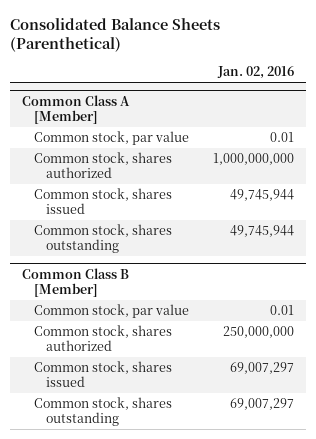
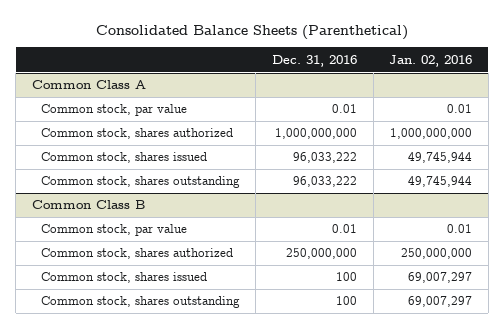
- | Jan. 02, 2016
+ | Dec. 31, 2016 | Jan. 02, 2016
- Common Class A [Member]
+ Common Class A
- Common Class B [Member]
+ Common Class B

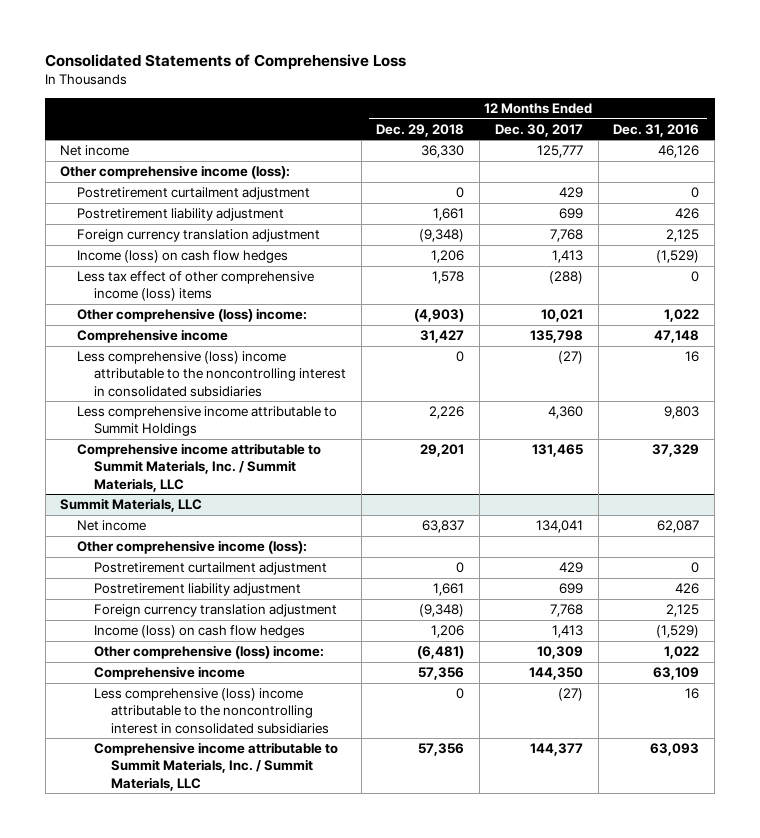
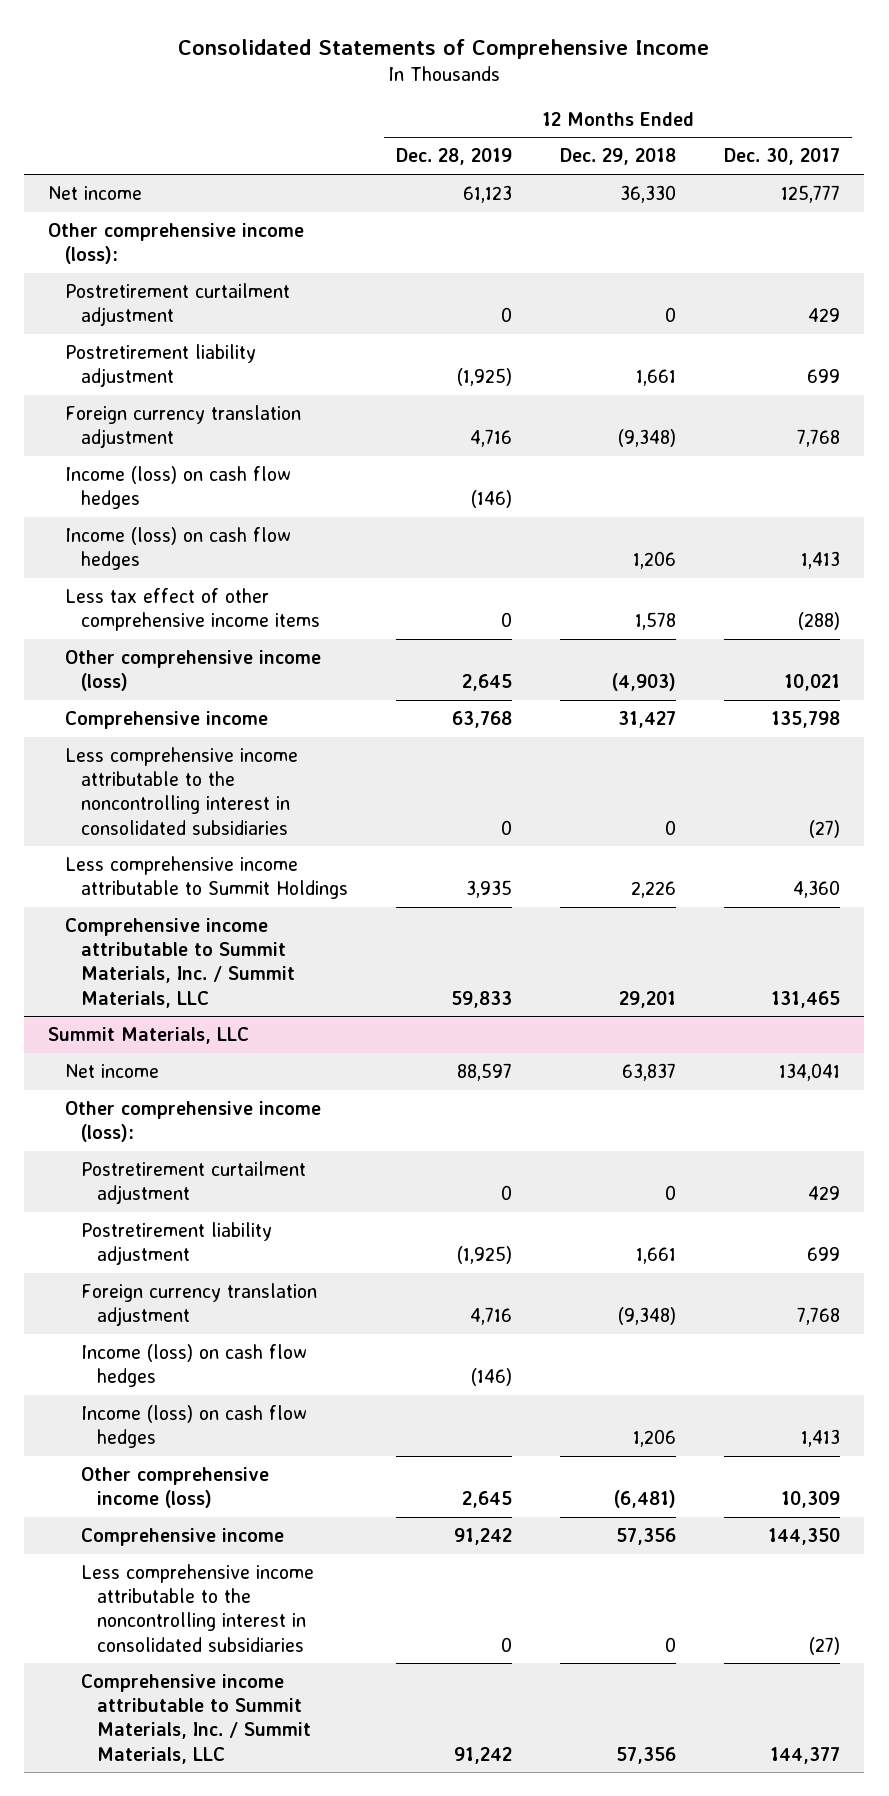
- Consolidated Statements of Comprehensive Loss
+ Consolidated Statements of Comprehensive Income
- | 12 Months Ended Dec. 29, 2018 | 12 Months Ended Dec. 30, 2017 | 12 Months Ended Dec. 31, 2016
+ | 12 Months Ended Dec. 28, 2019 | 12 Months Ended Dec. 29, 2018 | 12 Months Ended Dec. 30, 2017
+ Income (loss) on cash flow hedges | (146) | |
- Less tax effect of other comprehensive income (loss) items | 1,578 | (288) | 0
- Other comprehensive (loss) income: | (4,903) | 10,021 | 1,022
+ Less tax effect of other comprehensive income items | 0 | 1,578 | (288)
+ Other comprehensive income (loss) | 2,645 | (4,903) | 10,021
- Less comprehensive (loss) income attributable to the noncontrolling interest in consolidated subsidiaries | 0 | (27) | 16
+ Less comprehensive income attributable to the noncontrolling interest in consolidated subsidiaries | 0 | 0 | (27)
@ Summit Materials, LLC
+ Income (loss) on cash flow hedges | (146) | |
- Other comprehensive (loss) income: | (6,481) | 10,309 | 1,022
+ Other comprehensive income (loss) | 2,645 | (6,481) | 10,309
- Less comprehensive (loss) income attributable to the noncontrolling interest in consolidated subsidiaries | 0 | (27) | 16
+ Less comprehensive income attributable to the noncontrolling interest in consolidated subsidiaries | 0 | 0 | (27)

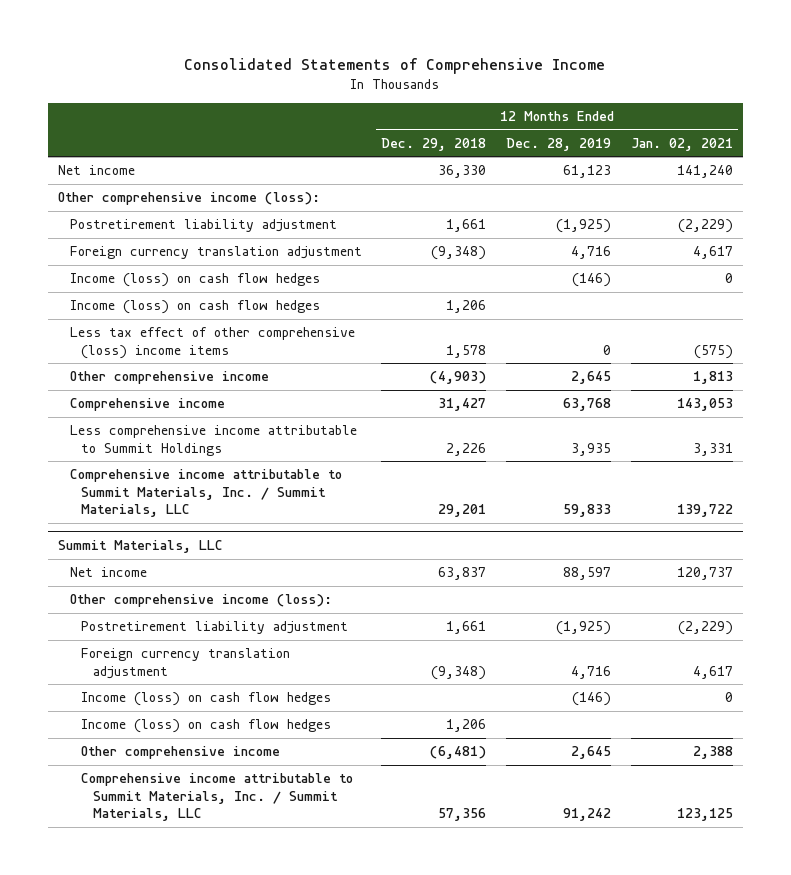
- | 12 Months Ended Dec. 28, 2019 | 12 Months Ended Dec. 29, 2018 | 12 Months Ended Dec. 30, 2017
+ | 12 Months Ended Dec. 29, 2018 | 12 Months Ended Dec. 28, 2019 | 12 Months Ended Jan. 02, 2021
- Postretirement curtailment adjustment | 0 | 0 | 429
- Less tax effect of other comprehensive income items | 0 | 1,578 | (288)
- Other comprehensive income (loss) | 2,645 | (4,903) | 10,021
+ Less tax effect of other comprehensive (loss) income items | 1,578 | 0 | (575)
+ Other comprehensive income | (4,903) | 2,645 | 1,813
- Less comprehensive income attributable to the noncontrolling interest in consolidated subsidiaries | 0 | 0 | (27)
@ Summit Materials, LLC
- Postretirement curtailment adjustment | 0 | 0 | 429
- Other comprehensive income (loss) | 2,645 | (6,481) | 10,309
- Comprehensive income | 91,242 | 57,356 | 144,350
- Less comprehensive income attributable to the noncontrolling interest in consolidated subsidiaries | 0 | 0 | (27)
+ Other comprehensive income | (6,481) | 2,645 | 2,388

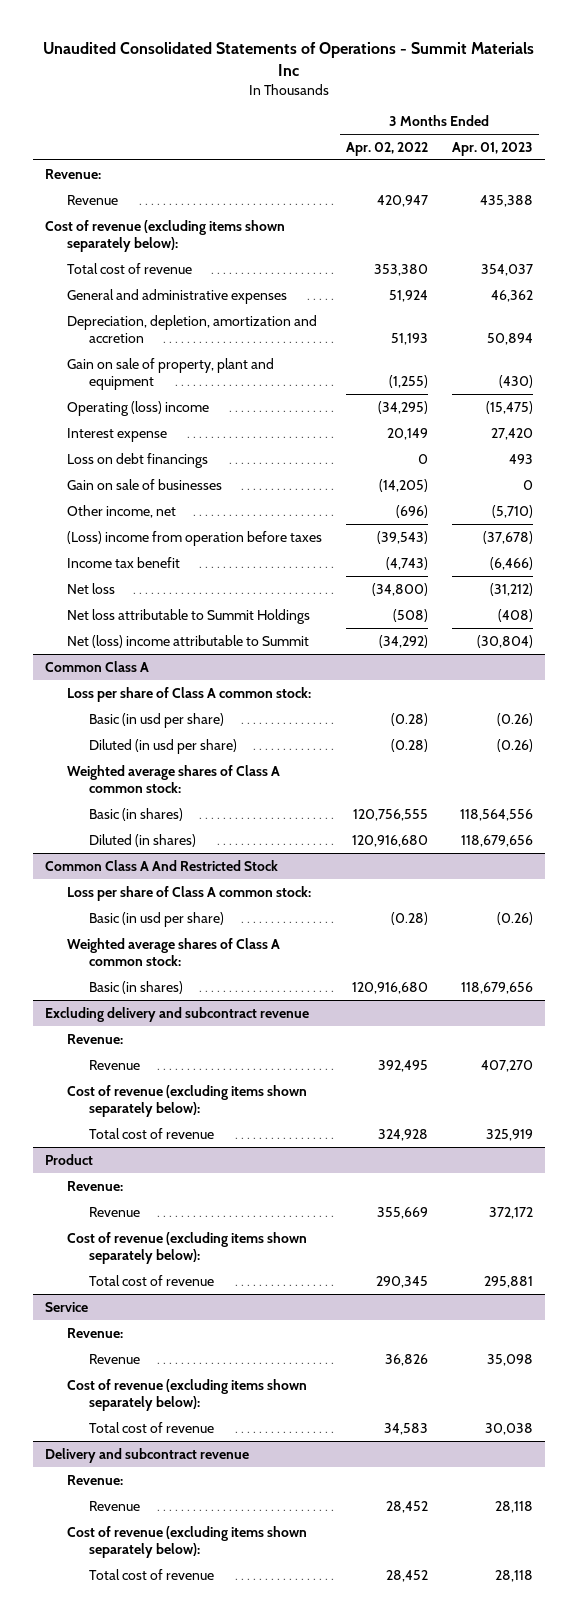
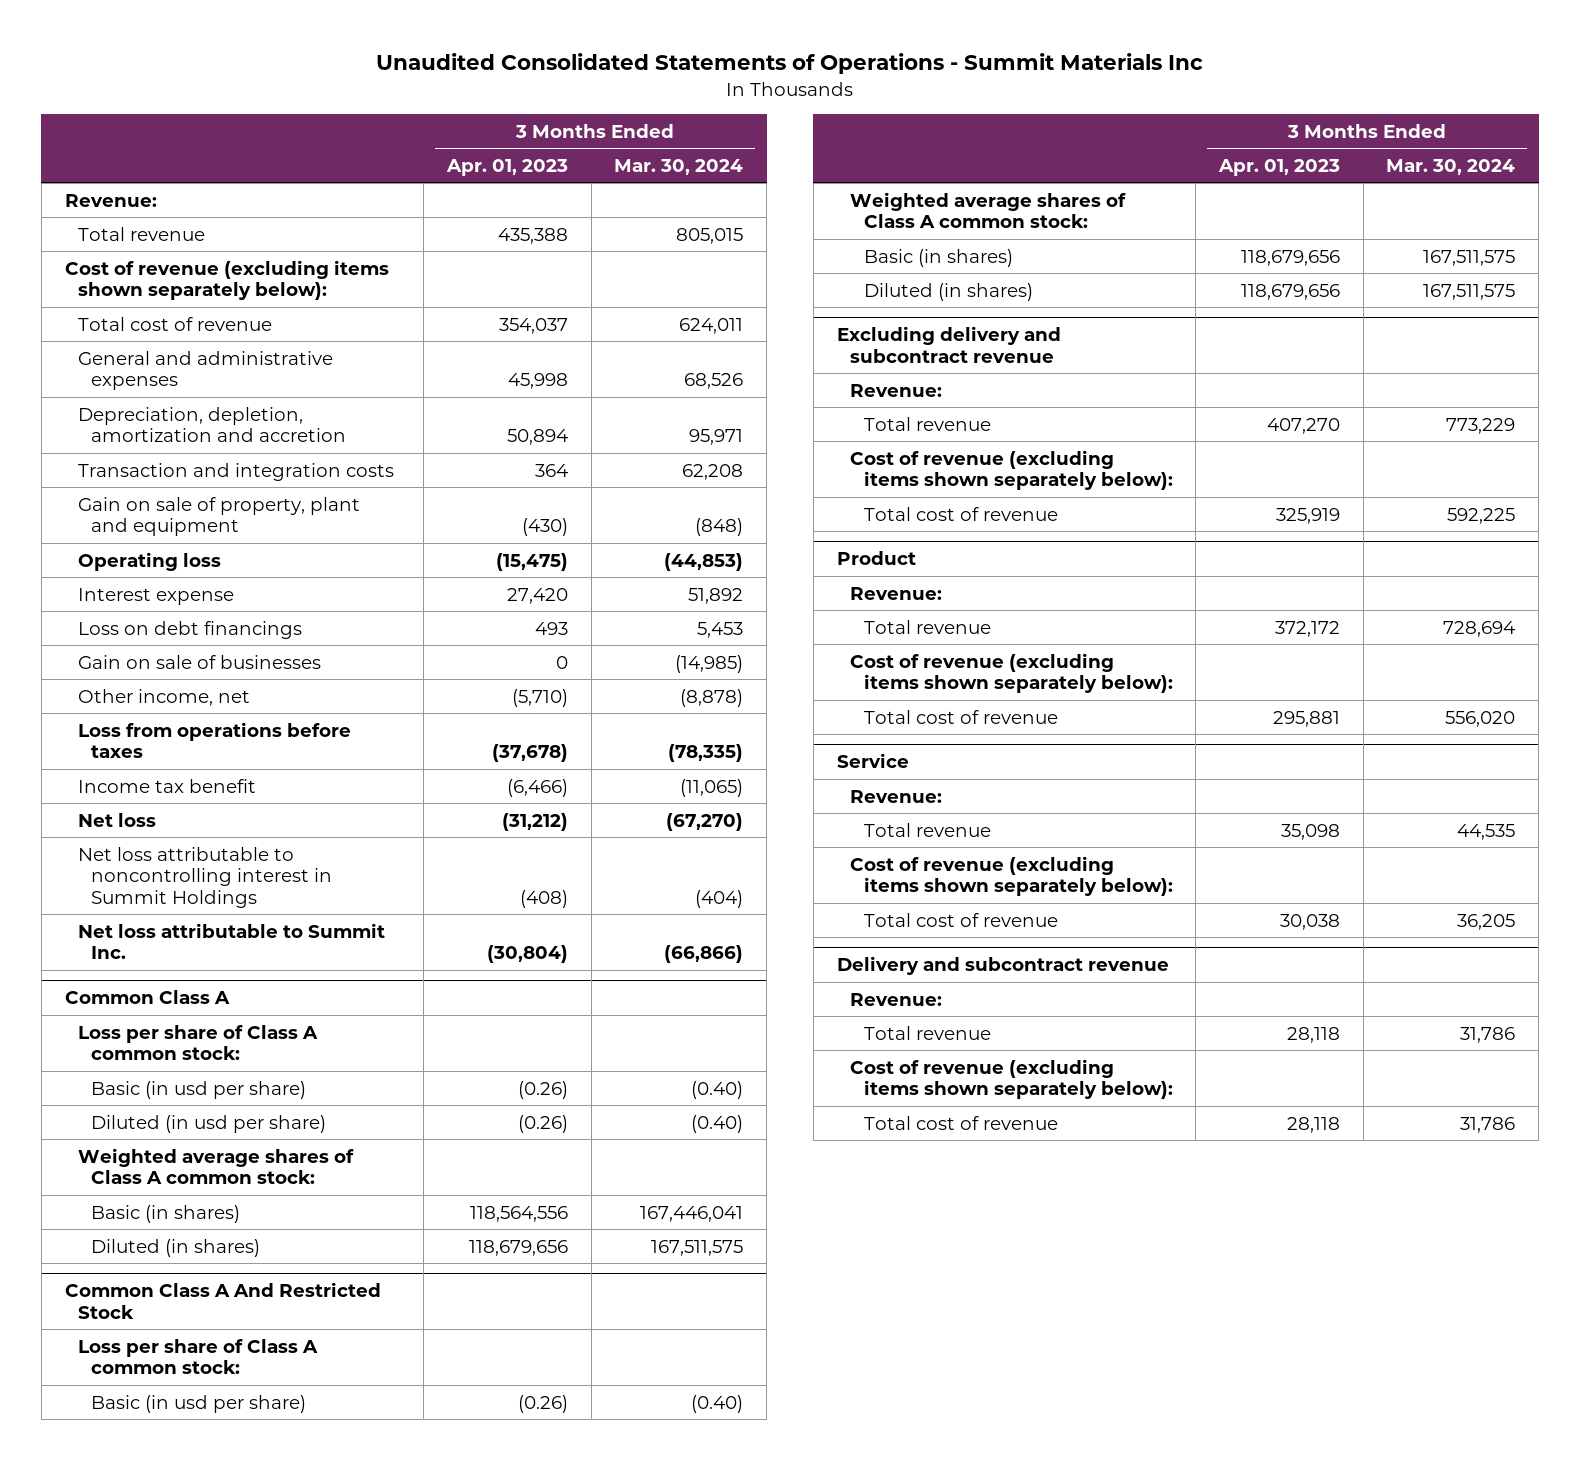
- | 3 Months Ended Apr. 02, 2022 | 3 Months Ended Apr. 01, 2023
+ | 3 Months Ended Apr. 01, 2023 | 3 Months Ended Mar. 30, 2024
- Revenue | 420,947 | 435,388
+ Total revenue | 435,388 | 805,015
- General and administrative expenses | 51,924 | 46,362
+ General and administrative expenses | 45,998 | 68,526
+ Transaction and integration costs | 364 | 62,208
- Operating (loss) income | (34,295) | (15,475)
+ Operating loss | (15,475) | (44,853)
- (Loss) income from operation before taxes | (39,543) | (37,678)
+ Loss from operations before taxes | (37,678) | (78,335)
- Net loss attributable to Summit Holdings | (508) | (408)
- Net (loss) income attributable to Summit | (34,292) | (30,804)
+ Net loss attributable to noncontrolling interest in Summit Holdings | (408) | (404)
+ Net loss attributable to Summit Inc. | (30,804) | (66,866)
@ Common Class A And Restricted Stock
+ Diluted (in shares) | 118,679,656 | 167,511,575
@ Excluding delivery and subcontract revenue
- Revenue | 392,495 | 407,270
+ Total revenue | 407,270 | 773,229
@ Product
- Revenue | 355,669 | 372,172
+ Total revenue | 372,172 | 728,694
@ Service
- Revenue | 36,826 | 35,098
+ Total revenue | 35,098 | 44,535
@ Delivery and subcontract revenue
- Revenue | 28,452 | 28,118
+ Total revenue | 28,118 | 31,786

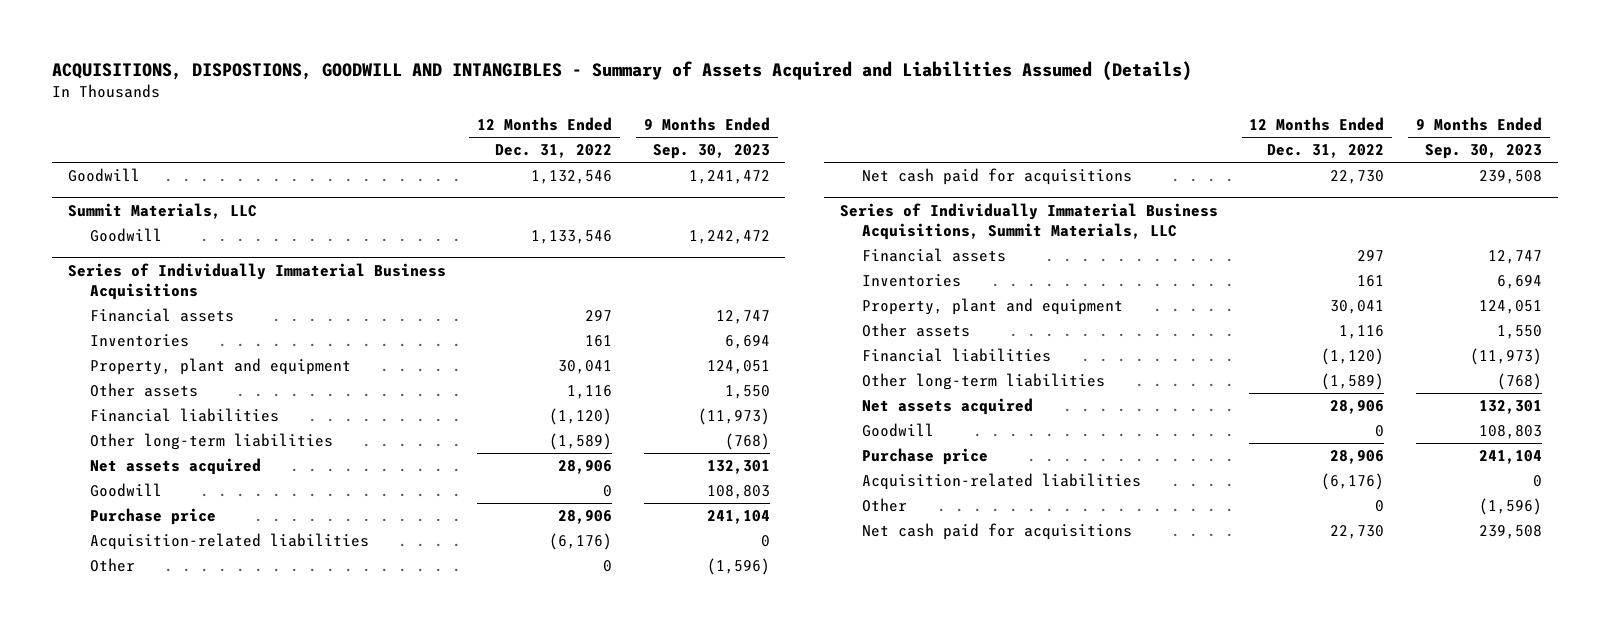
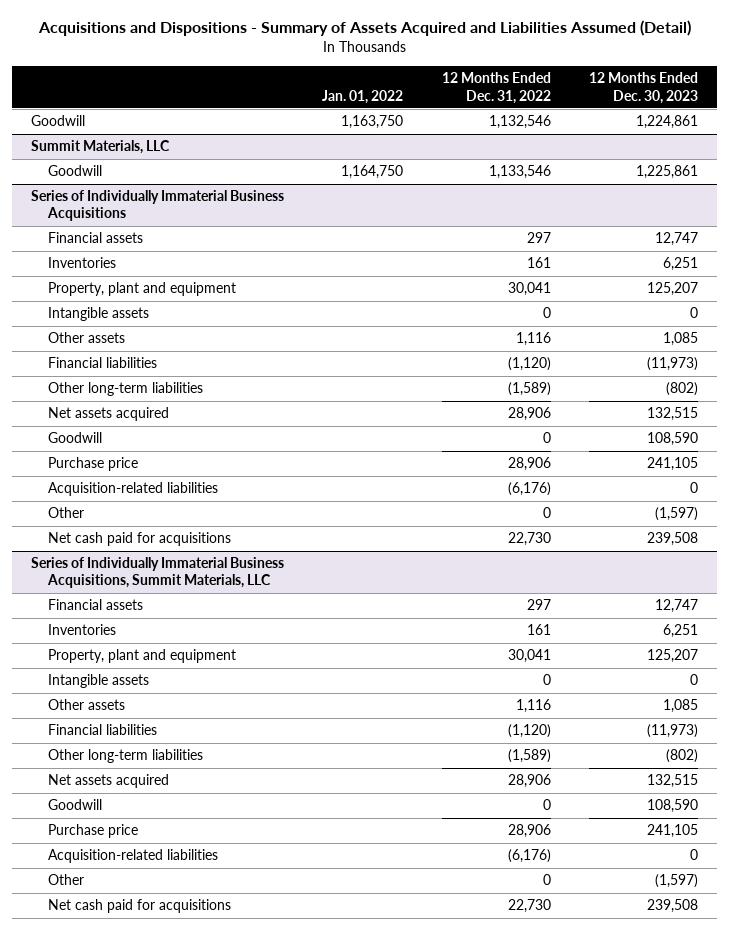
- ACQUISITIONS, DISPOSTIONS, GOODWILL AND INTANGIBLES - Summary of Assets Acquired and Liabilities Assumed (Details)
+ Acquisitions and Dispositions - Summary of Assets Acquired and Liabilities Assumed (Detail)
- | 12 Months Ended Dec. 31, 2022 | 9 Months Ended Sep. 30, 2023
+ | Jan. 01, 2022 | 12 Months Ended Dec. 31, 2022 | 12 Months Ended Dec. 30, 2023
@ Series of Individually Immaterial Business Acquisitions
+ Intangible assets | | 0 | 0
@ Series of Individually Immaterial Business Acquisitions, Summit Materials, LLC
+ Intangible assets | | 0 | 0

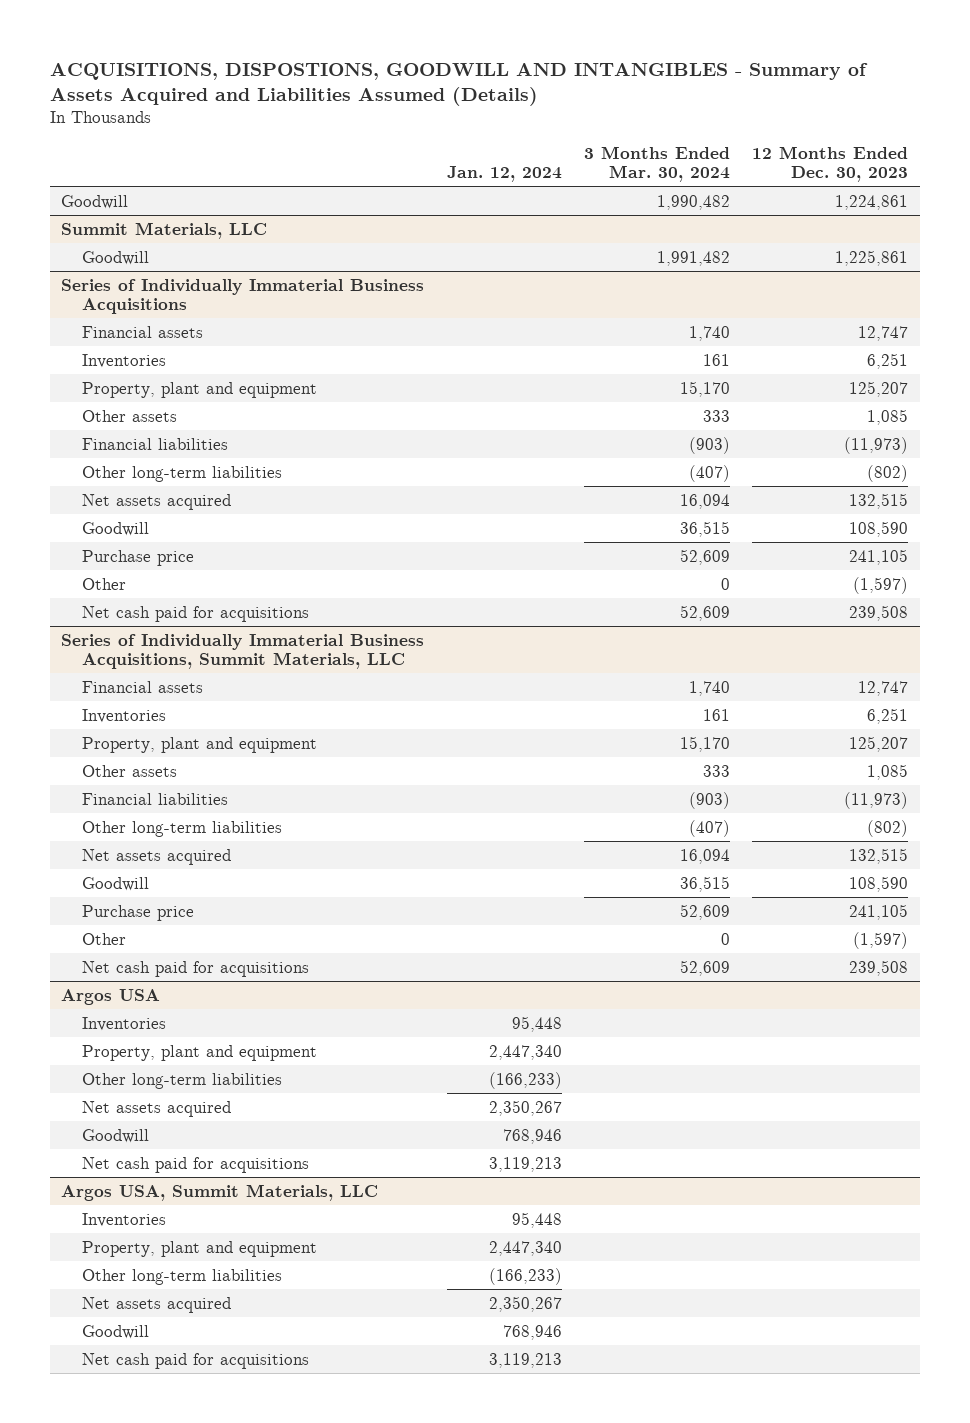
- Acquisitions and Dispositions - Summary of Assets Acquired and Liabilities Assumed (Detail)
+ ACQUISITIONS, DISPOSTIONS, GOODWILL AND INTANGIBLES - Summary of Assets Acquired and Liabilities Assumed (Details)
- | Jan. 01, 2022 | 12 Months Ended Dec. 31, 2022 | 12 Months Ended Dec. 30, 2023
+ | Jan. 12, 2024 | 3 Months Ended Mar. 30, 2024 | 12 Months Ended Dec. 30, 2023
@ Series of Individually Immaterial Business Acquisitions
- Intangible assets | | 0 | 0
- Acquisition-related liabilities | | (6,176) | 0
@ Series of Individually Immaterial Business Acquisitions, Summit Materials, LLC
- Intangible assets | | 0 | 0
- Acquisition-related liabilities | | (6,176) | 0
+ Argos USA
+ Inventories | 95,448 | |
+ Property, plant and equipment | 2,447,340 | |
+ Other long-term liabilities | (166,233) | |
+ Net assets acquired | 2,350,267 | |
+ Goodwill | 768,946 | |
+ Net cash paid for acquisitions | 3,119,213 | |
+ Argos USA, Summit Materials, LLC
+ Inventories | 95,448 | |
+ Property, plant and equipment | 2,447,340 | |
+ Other long-term liabilities | (166,233) | |
+ Net assets acquired | 2,350,267 | |
+ Goodwill | 768,946 | |
+ Net cash paid for acquisitions | 3,119,213 | |

